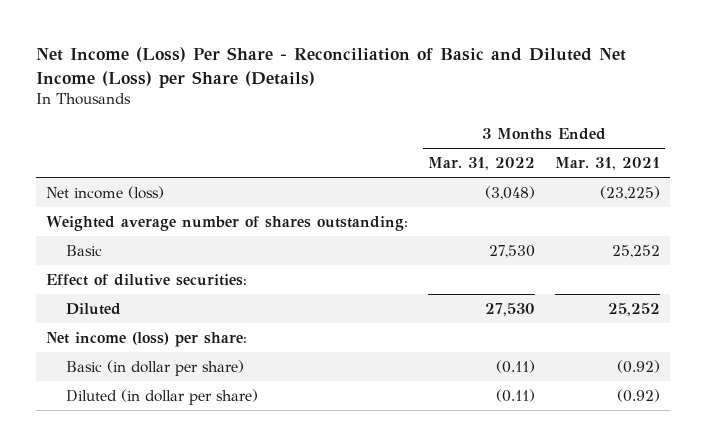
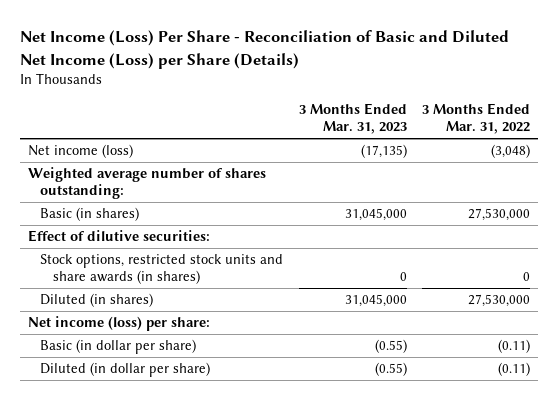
- | 3 Months Ended Mar. 31, 2022 | 3 Months Ended Mar. 31, 2021
+ | 3 Months Ended Mar. 31, 2023 | 3 Months Ended Mar. 31, 2022
- Basic | 27,530 | 25,252
+ Basic (in shares) | 31,045,000 | 27,530,000
- Diluted | 27,530 | 25,252
+ Stock options, restricted stock units and share awards (in shares) | 0 | 0
+ Diluted (in shares) | 31,045,000 | 27,530,000

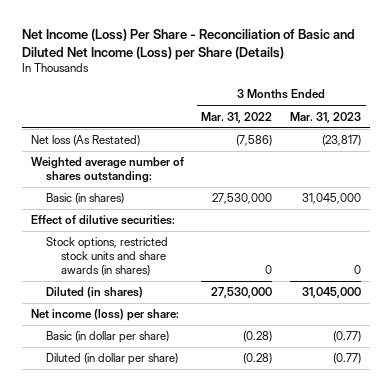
- | 3 Months Ended Mar. 31, 2023 | 3 Months Ended Mar. 31, 2022
+ | 3 Months Ended Mar. 31, 2022 | 3 Months Ended Mar. 31, 2023
- Net income (loss) | (17,135) | (3,048)
+ Net loss (As Restated) | (7,586) | (23,817)
- Basic (in dollar per share) | (0.55) | (0.11)
- Diluted (in dollar per share) | (0.55) | (0.11)
+ Basic (in dollar per share) | (0.28) | (0.77)
+ Diluted (in dollar per share) | (0.28) | (0.77)

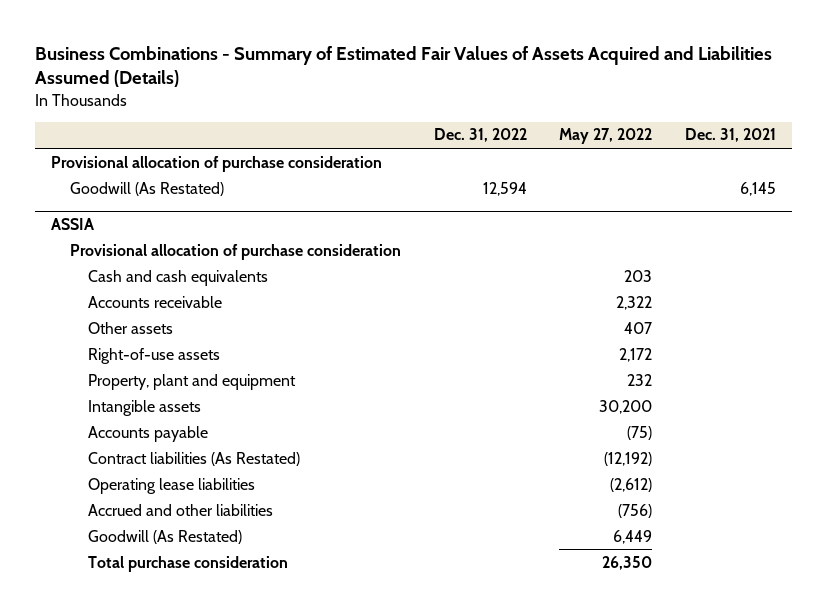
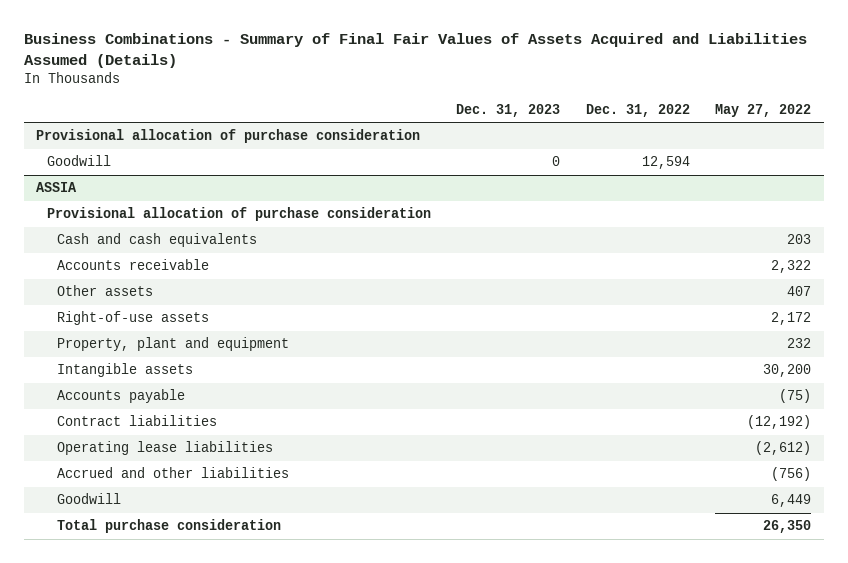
- Business Combinations - Summary of Estimated Fair Values of Assets Acquired and Liabilities Assumed (Details)
+ Business Combinations - Summary of Final Fair Values of Assets Acquired and Liabilities Assumed (Details)
- | Dec. 31, 2022 | May 27, 2022 | Dec. 31, 2021
+ | Dec. 31, 2023 | Dec. 31, 2022 | May 27, 2022
- Goodwill (As Restated) | 12,594 | | 6,145
+ Goodwill | 0 | 12,594 |
@ ASSIA
- Contract liabilities (As Restated) | | (12,192) |
+ Contract liabilities | | | (12,192)
- Goodwill (As Restated) | | 6,449 |
+ Goodwill | | | 6,449

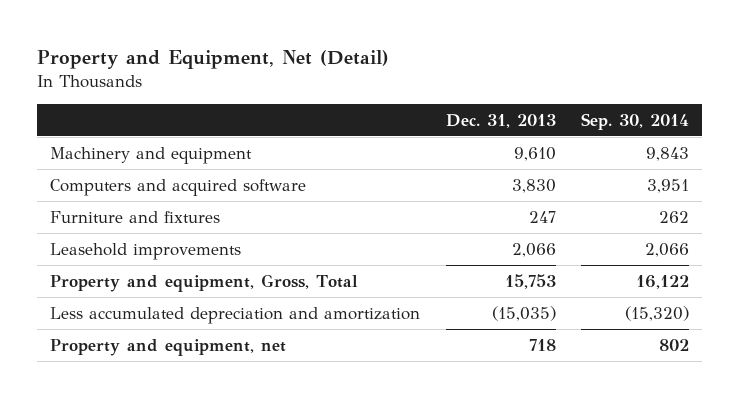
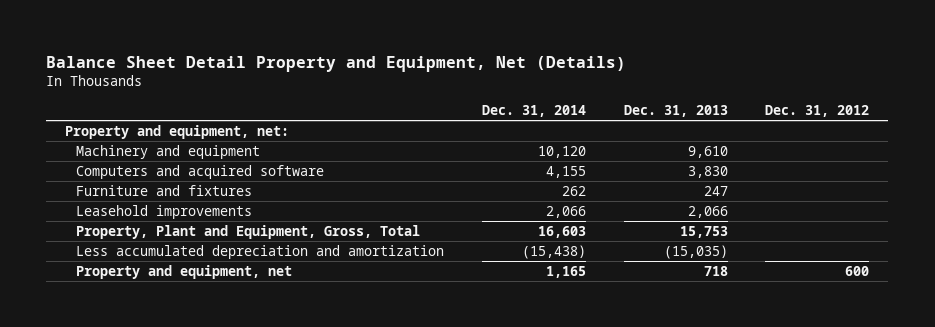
- Property and Equipment, Net (Detail)
+ Balance Sheet Detail Property and Equipment, Net (Details)
- | Dec. 31, 2013 | Sep. 30, 2014
+ | Dec. 31, 2014 | Dec. 31, 2013 | Dec. 31, 2012
+ Property and equipment, net:
- Property and equipment, Gross, Total | 15,753 | 16,122
+ Property, Plant and Equipment, Gross, Total | 16,603 | 15,753 |

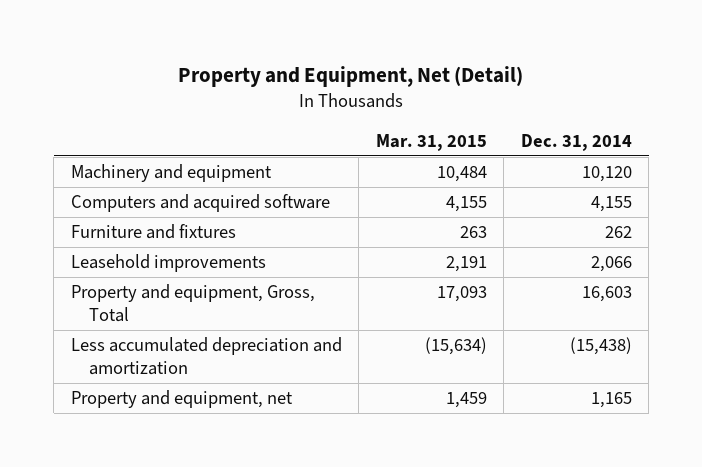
- Balance Sheet Detail Property and Equipment, Net (Details)
+ Property and Equipment, Net (Detail)
- | Dec. 31, 2014 | Dec. 31, 2013 | Dec. 31, 2012
+ | Mar. 31, 2015 | Dec. 31, 2014
- Property and equipment, net:
- Property, Plant and Equipment, Gross, Total | 16,603 | 15,753 |
+ Property and equipment, Gross, Total | 17,093 | 16,603

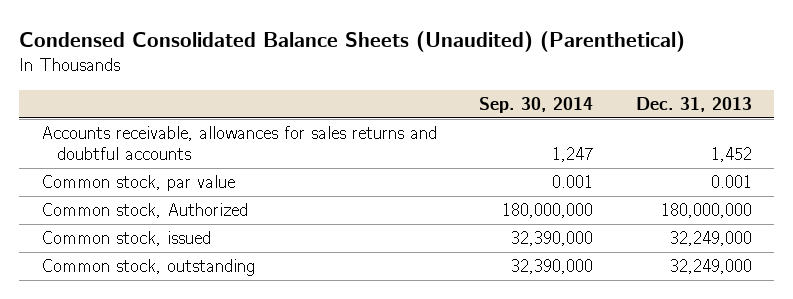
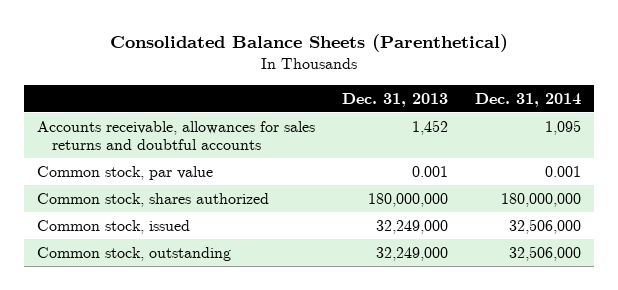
- Condensed Consolidated Balance Sheets (Unaudited) (Parenthetical)
+ Consolidated Balance Sheets (Parenthetical)
- | Sep. 30, 2014 | Dec. 31, 2013
+ | Dec. 31, 2013 | Dec. 31, 2014
- Common stock, Authorized | 180,000,000 | 180,000,000
+ Common stock, shares authorized | 180,000,000 | 180,000,000

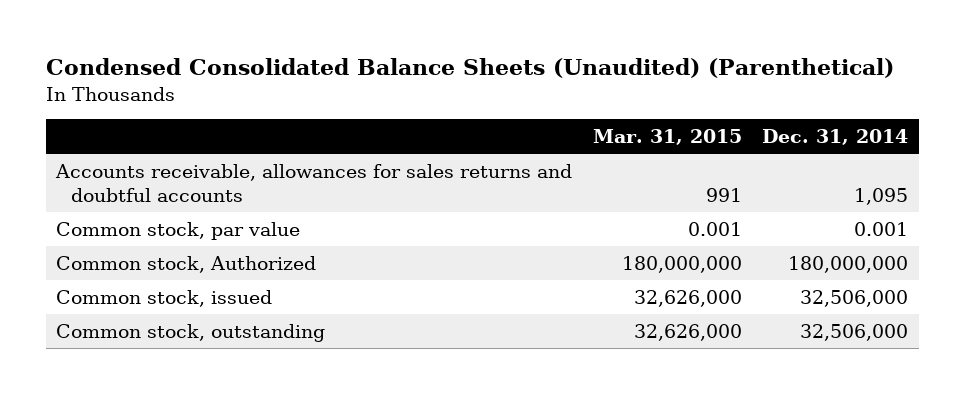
- Consolidated Balance Sheets (Parenthetical)
+ Condensed Consolidated Balance Sheets (Unaudited) (Parenthetical)
- | Dec. 31, 2013 | Dec. 31, 2014
+ | Mar. 31, 2015 | Dec. 31, 2014
- Common stock, shares authorized | 180,000,000 | 180,000,000
+ Common stock, Authorized | 180,000,000 | 180,000,000

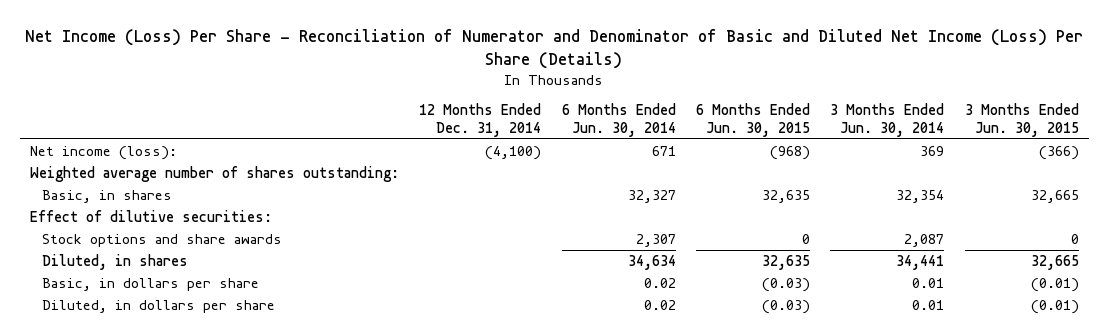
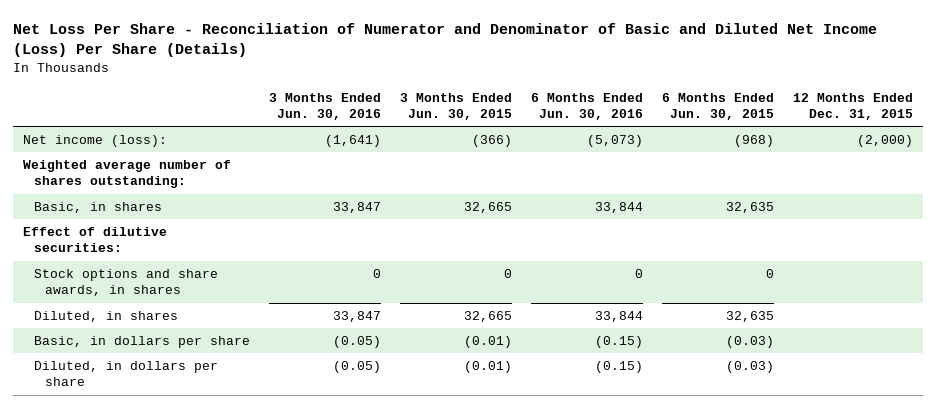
- Net Income (Loss) Per Share - Reconciliation of Numerator and Denominator of Basic and Diluted Net Income (Loss) Per Share (Details)
+ Net Loss Per Share - Reconciliation of Numerator and Denominator of Basic and Diluted Net Income (Loss) Per Share (Details)
- | 12 Months Ended Dec. 31, 2014 | 6 Months Ended Jun. 30, 2014 | 6 Months Ended Jun. 30, 2015 | 3 Months Ended Jun. 30, 2014 | 3 Months Ended Jun. 30, 2015
+ | 3 Months Ended Jun. 30, 2016 | 3 Months Ended Jun. 30, 2015 | 6 Months Ended Jun. 30, 2016 | 6 Months Ended Jun. 30, 2015 | 12 Months Ended Dec. 31, 2015
- Stock options and share awards | | 2,307 | 0 | 2,087 | 0
+ Stock options and share awards, in shares | 0 | 0 | 0 | 0 |

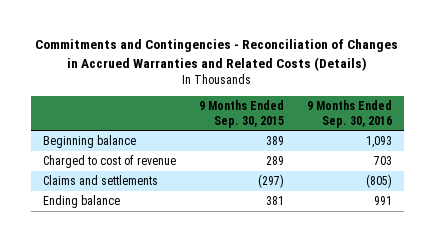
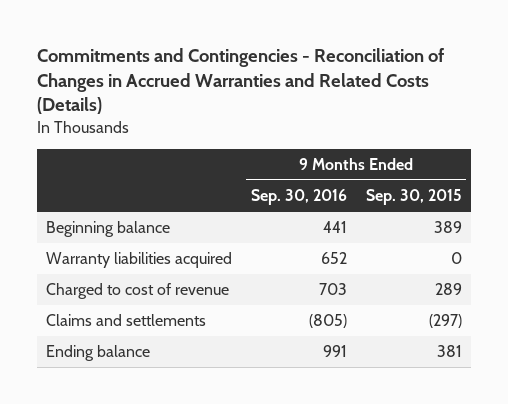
- | 9 Months Ended Sep. 30, 2015 | 9 Months Ended Sep. 30, 2016
+ | 9 Months Ended Sep. 30, 2016 | 9 Months Ended Sep. 30, 2015
- Beginning balance | 389 | 1,093
+ Beginning balance | 441 | 389
+ Warranty liabilities acquired | 652 | 0

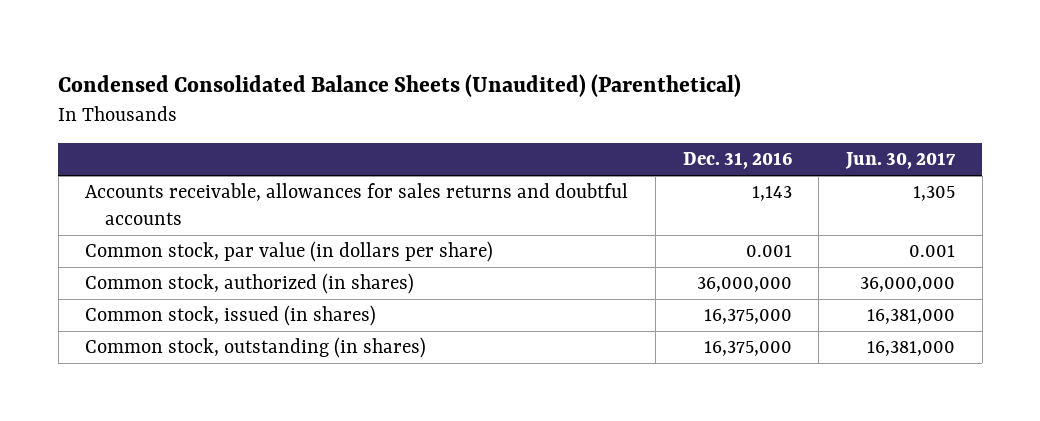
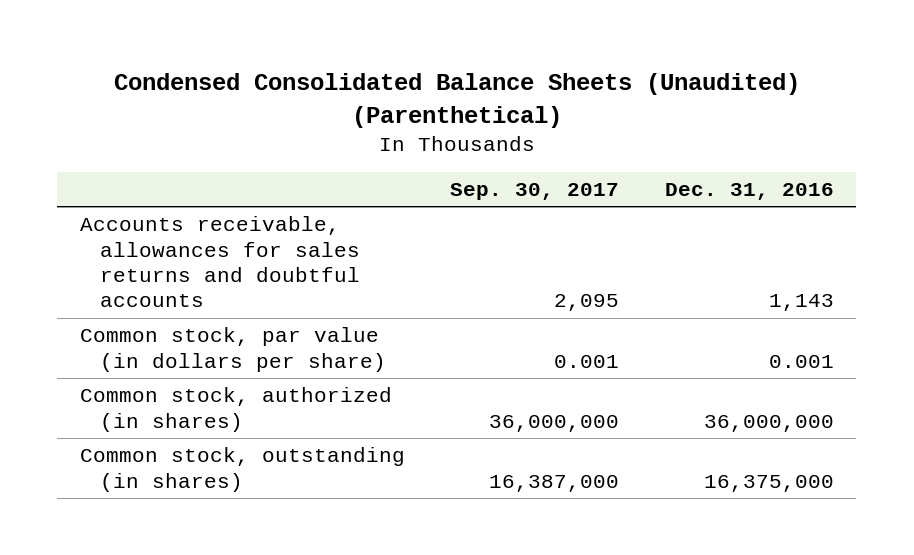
- | Dec. 31, 2016 | Jun. 30, 2017
+ | Sep. 30, 2017 | Dec. 31, 2016
- Common stock, issued (in shares) | 16,375,000 | 16,381,000

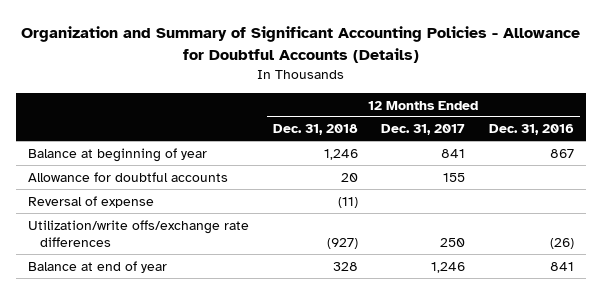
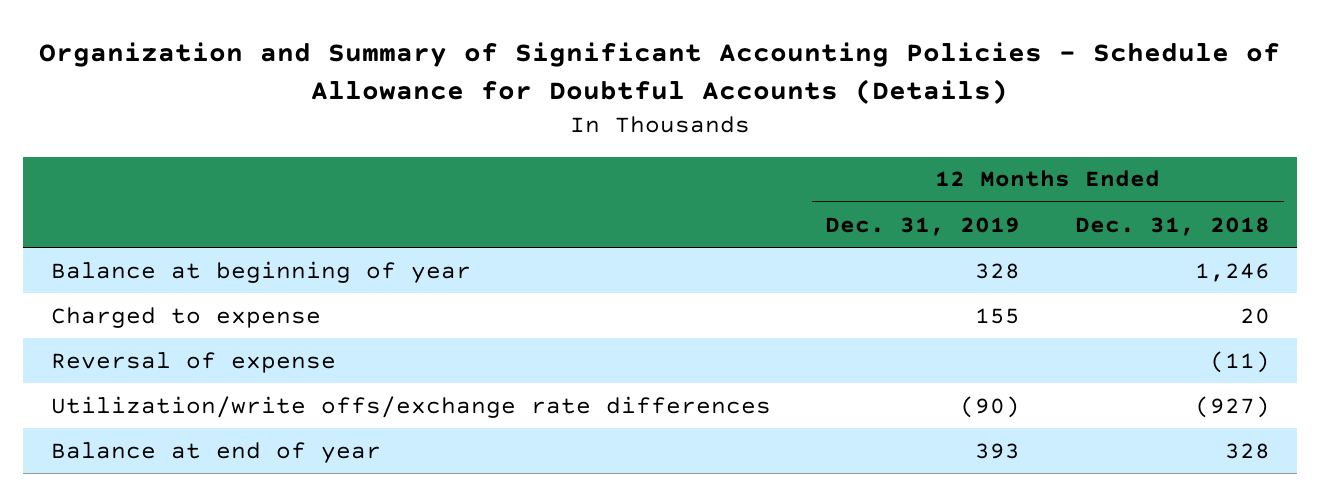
- Organization and Summary of Significant Accounting Policies - Allowance for Doubtful Accounts (Details)
+ Organization and Summary of Significant Accounting Policies - Schedule of Allowance for Doubtful Accounts (Details)
- | 12 Months Ended Dec. 31, 2018 | 12 Months Ended Dec. 31, 2017 | 12 Months Ended Dec. 31, 2016
+ | 12 Months Ended Dec. 31, 2019 | 12 Months Ended Dec. 31, 2018
- Allowance for doubtful accounts | 20 | 155 |
+ Charged to expense | 155 | 20

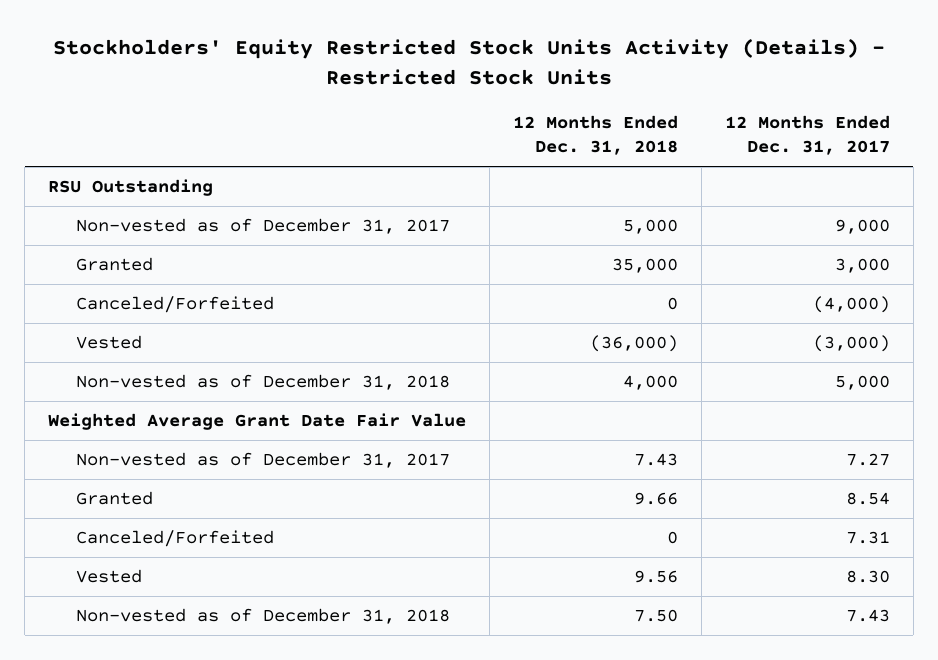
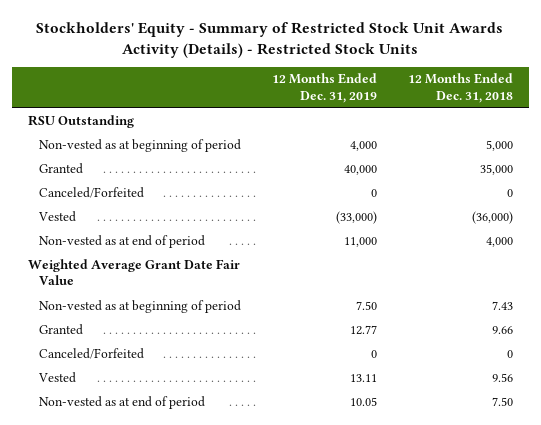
- Stockholders' Equity Restricted Stock Units Activity (Details) - Restricted Stock Units
+ Stockholders' Equity - Summary of Restricted Stock Unit Awards Activity (Details) - Restricted Stock Units
- | 12 Months Ended Dec. 31, 2018 | 12 Months Ended Dec. 31, 2017
+ | 12 Months Ended Dec. 31, 2019 | 12 Months Ended Dec. 31, 2018
- Non-vested as of December 31, 2017 | 5,000 | 9,000
+ Non-vested as at beginning of period | 4,000 | 5,000
- Non-vested as of December 31, 2018 | 4,000 | 5,000
+ Non-vested as at end of period | 11,000 | 4,000
- Non-vested as of December 31, 2017 | 7.43 | 7.27
+ Non-vested as at beginning of period | 7.50 | 7.43
- Non-vested as of December 31, 2018 | 7.50 | 7.43
+ Non-vested as at end of period | 10.05 | 7.50

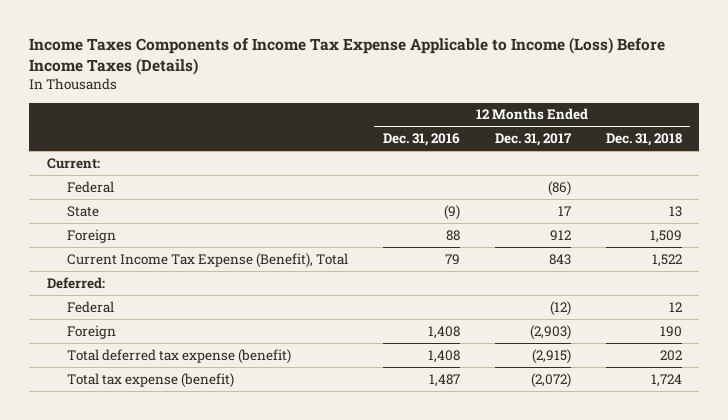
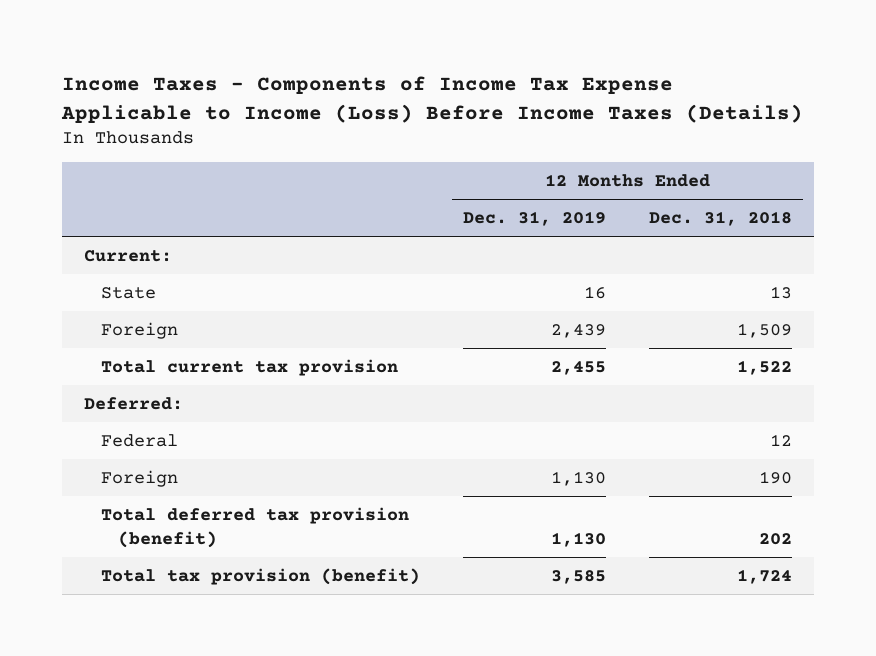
- Income Taxes Components of Income Tax Expense Applicable to Income (Loss) Before Income Taxes (Details)
+ Income Taxes - Components of Income Tax Expense Applicable to Income (Loss) Before Income Taxes (Details)
- | 12 Months Ended Dec. 31, 2016 | 12 Months Ended Dec. 31, 2017 | 12 Months Ended Dec. 31, 2018
+ | 12 Months Ended Dec. 31, 2019 | 12 Months Ended Dec. 31, 2018
- Federal | | (86) |
- Current Income Tax Expense (Benefit), Total | 79 | 843 | 1,522
+ Total current tax provision | 2,455 | 1,522
- Total deferred tax expense (benefit) | 1,408 | (2,915) | 202
- Total tax expense (benefit) | 1,487 | (2,072) | 1,724
+ Total deferred tax provision (benefit) | 1,130 | 202
+ Total tax provision (benefit) | 3,585 | 1,724

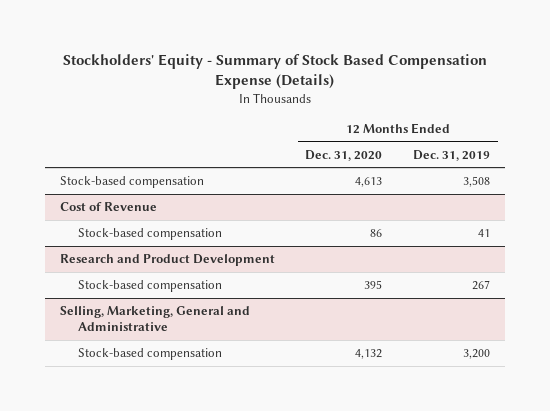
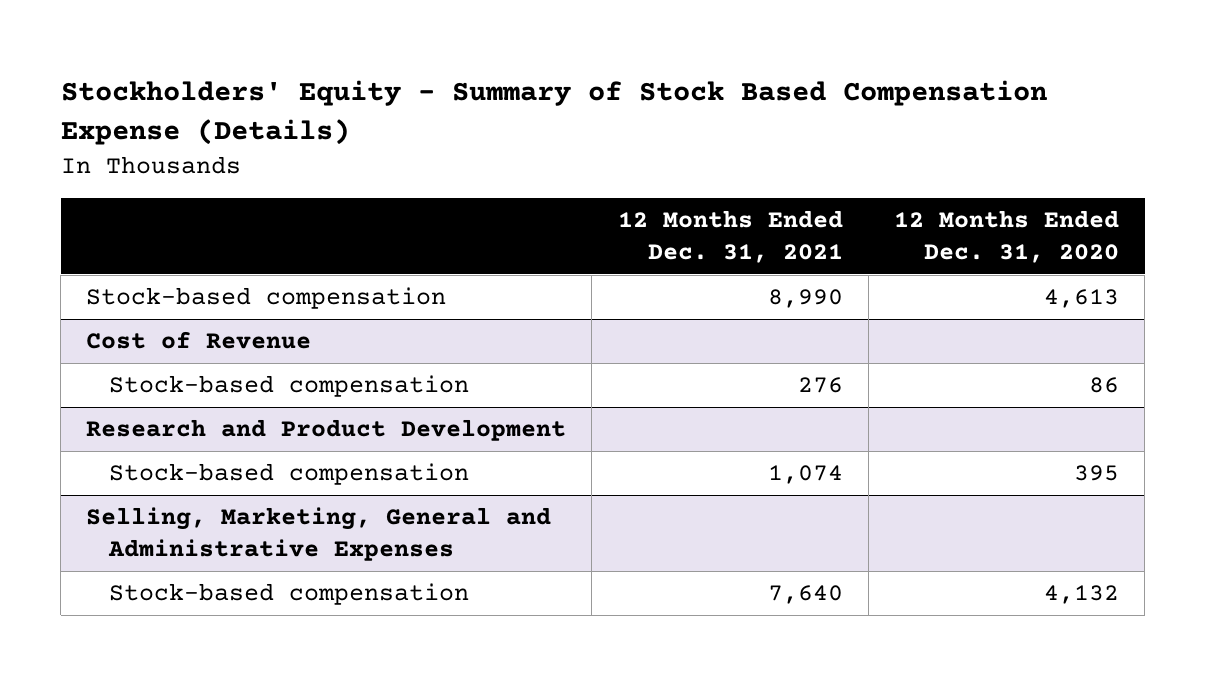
- | 12 Months Ended Dec. 31, 2020 | 12 Months Ended Dec. 31, 2019
+ | 12 Months Ended Dec. 31, 2021 | 12 Months Ended Dec. 31, 2020
- Selling, Marketing, General and Administrative
+ Selling, Marketing, General and Administrative Expenses

